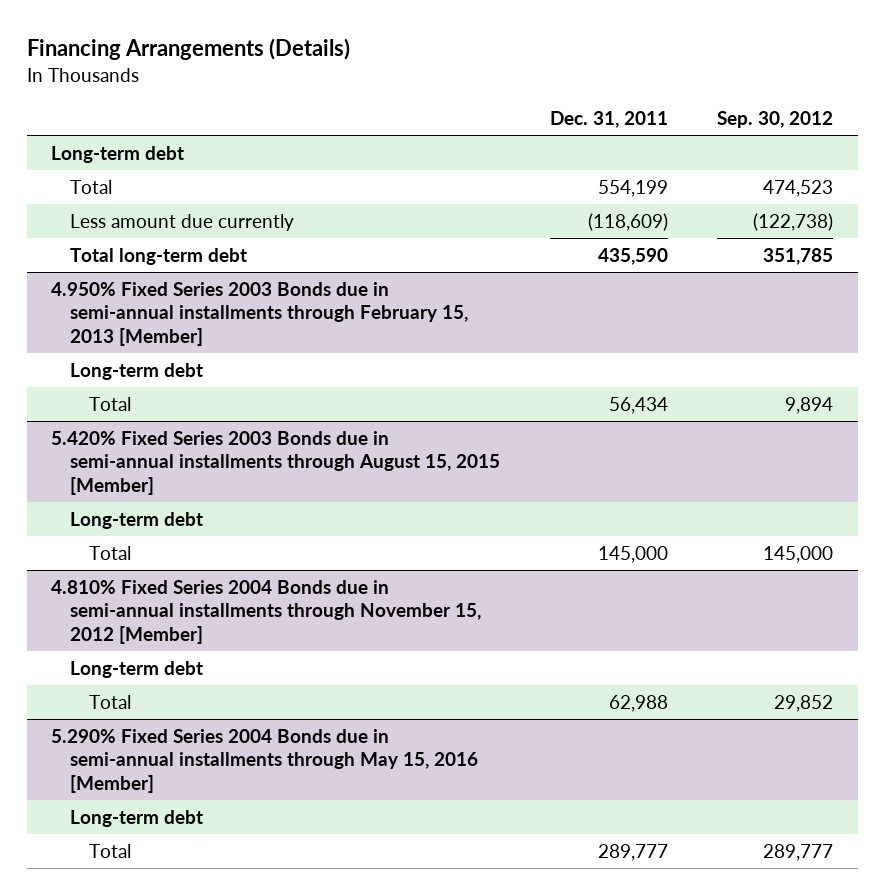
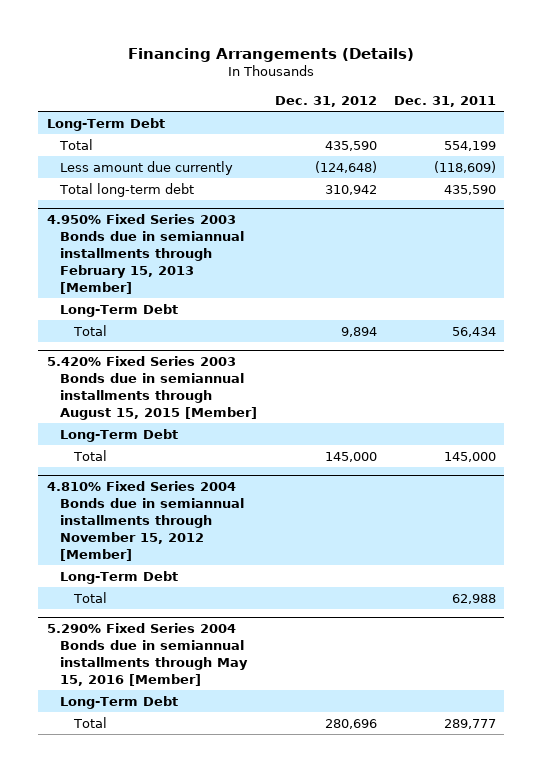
- | Dec. 31, 2011 | Sep. 30, 2012
+ | Dec. 31, 2012 | Dec. 31, 2011
- Long-term debt
+ Long-Term Debt
- 4.950% Fixed Series 2003 Bonds due in semi-annual installments through February 15, 2013 [Member]
- Long-term debt
+ 4.950% Fixed Series 2003 Bonds due in semiannual installments through February 15, 2013 [Member]
+ Long-Term Debt
- 5.420% Fixed Series 2003 Bonds due in semi-annual installments through August 15, 2015 [Member]
- Long-term debt
+ 5.420% Fixed Series 2003 Bonds due in semiannual installments through August 15, 2015 [Member]
+ Long-Term Debt
- 4.810% Fixed Series 2004 Bonds due in semi-annual installments through November 15, 2012 [Member]
- Long-term debt
+ 4.810% Fixed Series 2004 Bonds due in semiannual installments through November 15, 2012 [Member]
+ Long-Term Debt
- 5.290% Fixed Series 2004 Bonds due in semi-annual installments through May 15, 2016 [Member]
- Long-term debt
+ 5.290% Fixed Series 2004 Bonds due in semiannual installments through May 15, 2016 [Member]
+ Long-Term Debt

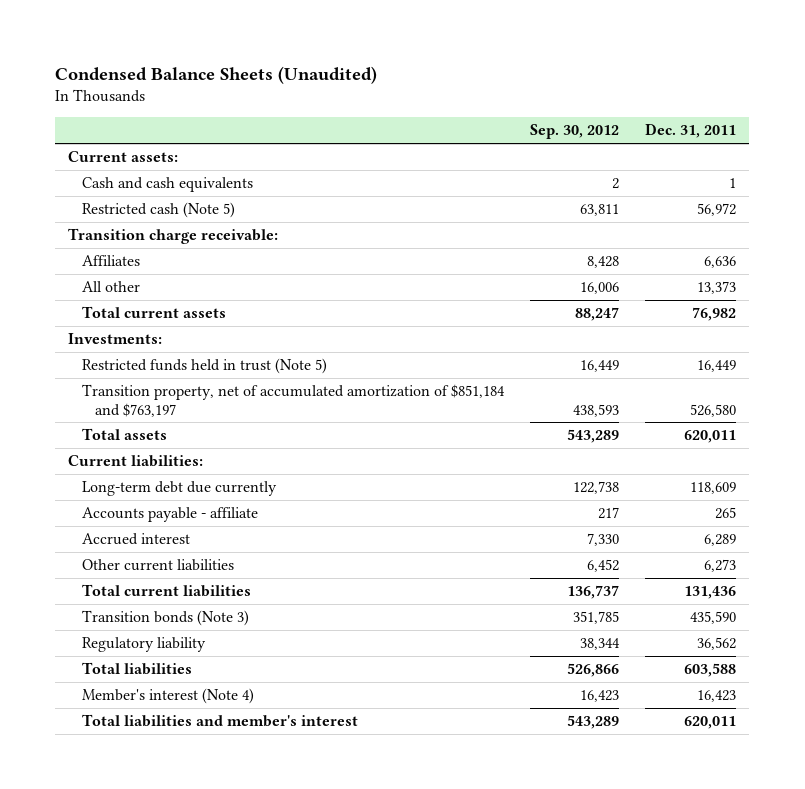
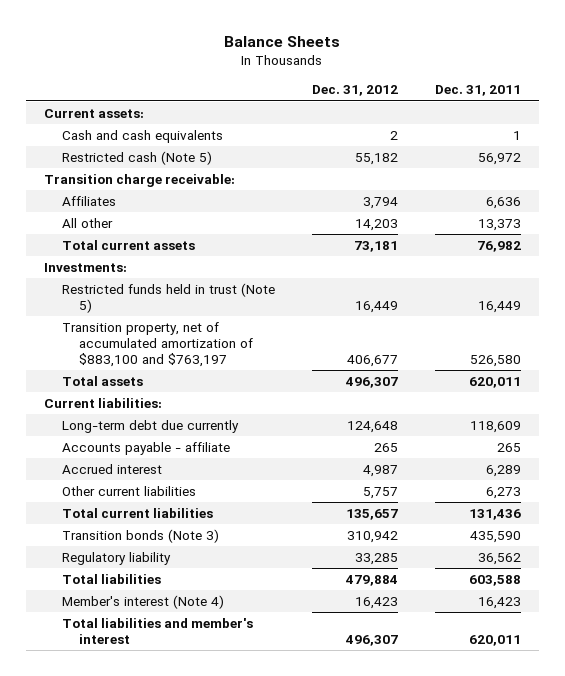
- Condensed Balance Sheets (Unaudited)
+ Balance Sheets
- | Sep. 30, 2012 | Dec. 31, 2011
+ | Dec. 31, 2012 | Dec. 31, 2011
- Transition property, net of accumulated amortization of $851,184 and $763,197 | 438,593 | 526,580
+ Transition property, net of accumulated amortization of $883,100 and $763,197 | 406,677 | 526,580

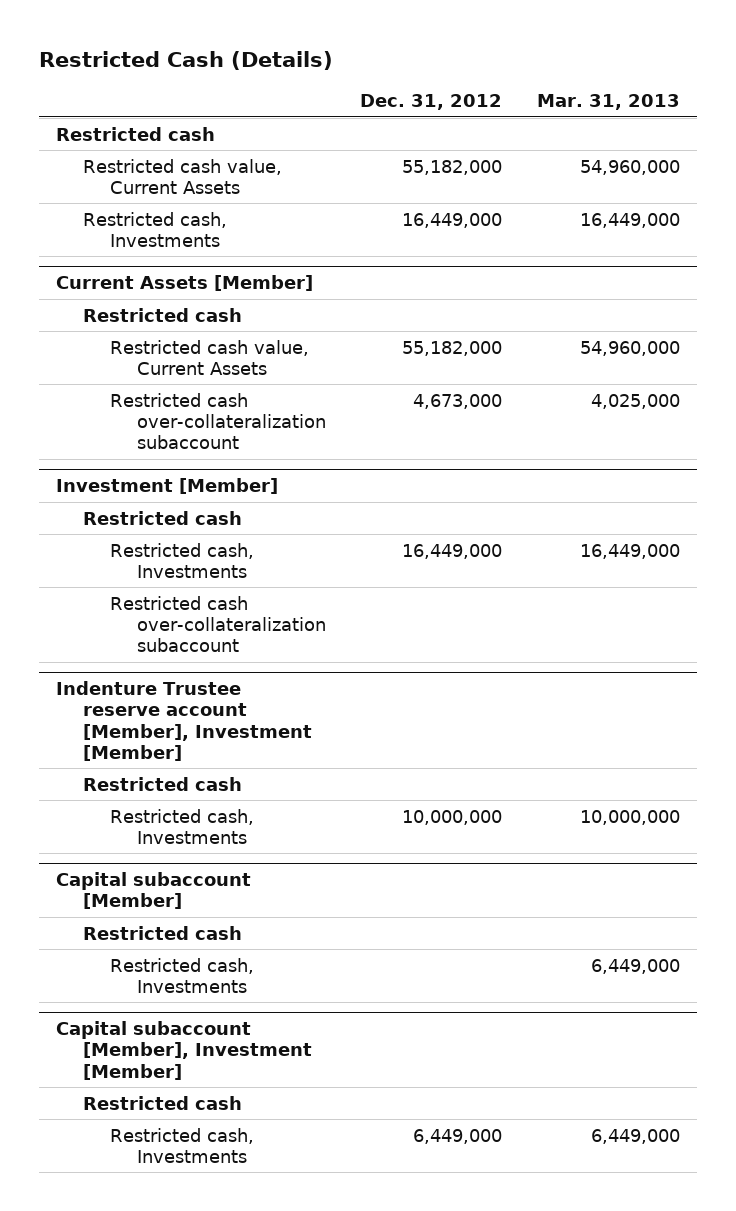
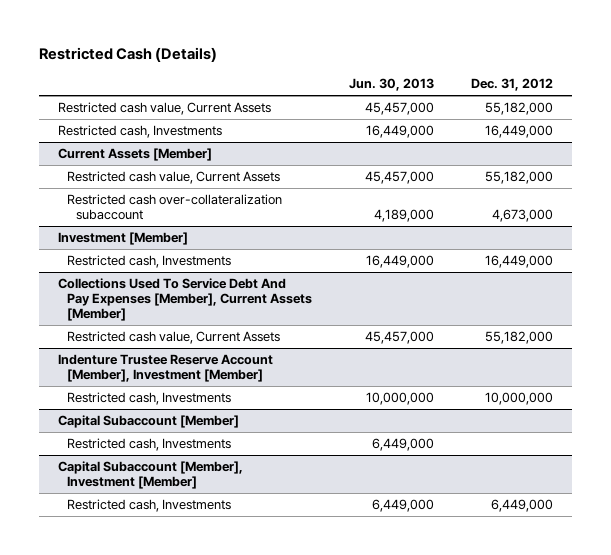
- | Dec. 31, 2012 | Mar. 31, 2013
+ | Jun. 30, 2013 | Dec. 31, 2012
- Restricted cash
@ Current Assets [Member]
- Restricted cash
@ Investment [Member]
- Restricted cash
- Restricted cash over-collateralization subaccount
- Indenture Trustee reserve account [Member], Investment [Member]
- Restricted cash
+ Collections Used To Service Debt And Pay Expenses [Member], Current Assets [Member]
+ Restricted cash value, Current Assets | 45,457,000 | 55,182,000
+ Indenture Trustee Reserve Account [Member], Investment [Member]
- Capital subaccount [Member]
- Restricted cash
+ Capital Subaccount [Member]
- Capital subaccount [Member], Investment [Member]
- Restricted cash
+ Capital Subaccount [Member], Investment [Member]

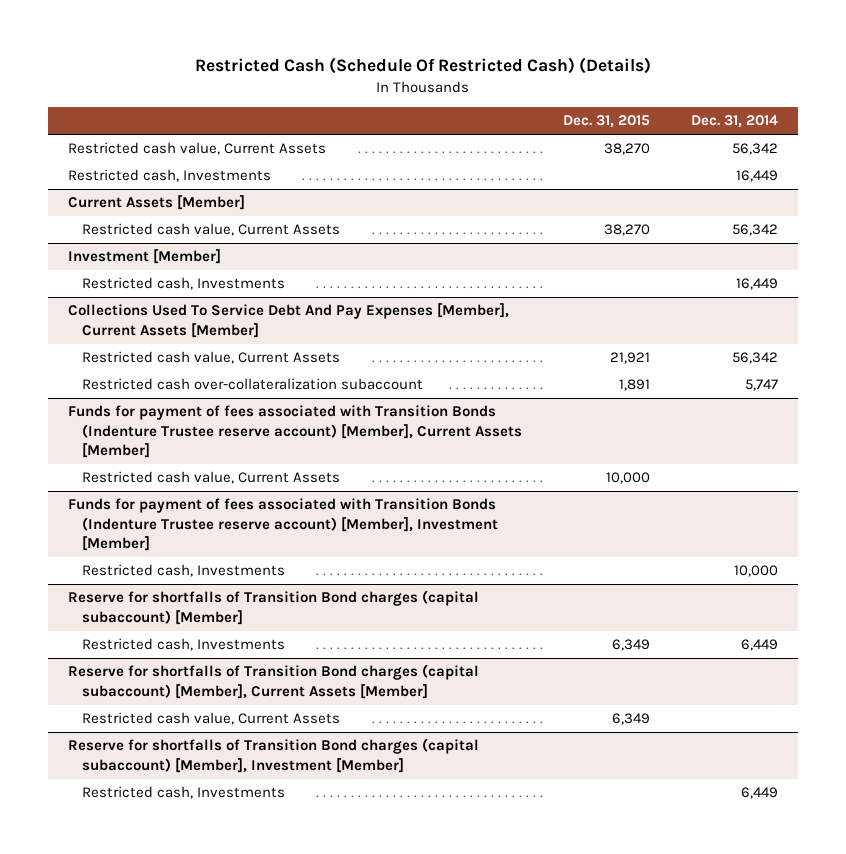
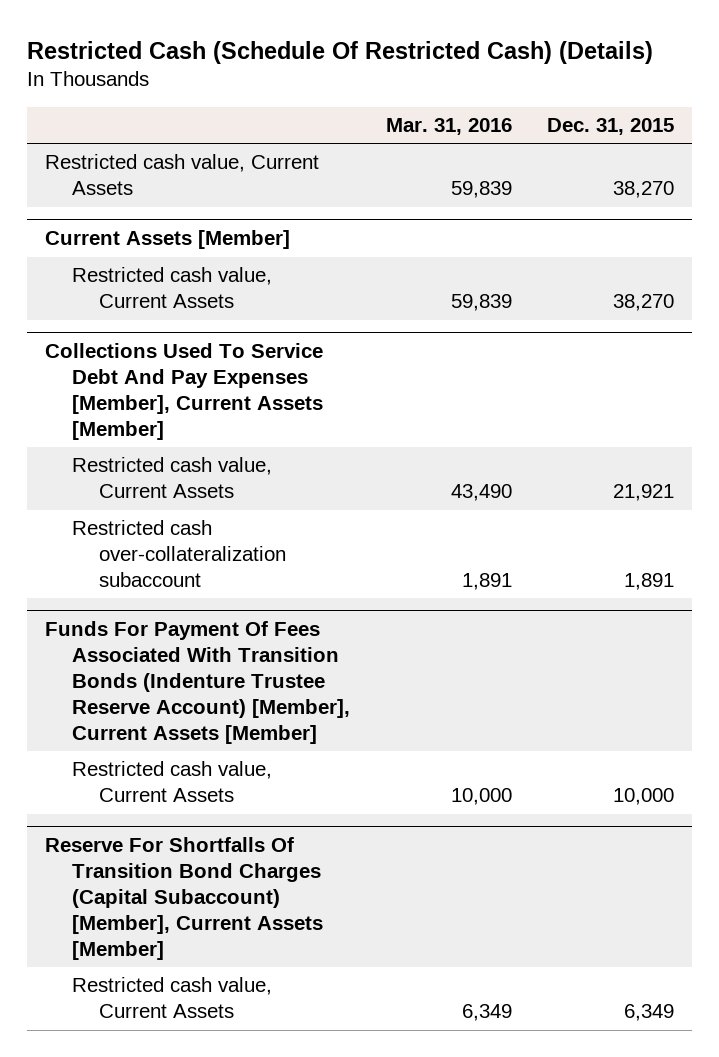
- | Dec. 31, 2015 | Dec. 31, 2014
+ | Mar. 31, 2016 | Dec. 31, 2015
- Restricted cash, Investments | | 16,449
- Investment [Member]
- Restricted cash, Investments | | 16,449
- Funds for payment of fees associated with Transition Bonds (Indenture Trustee reserve account) [Member], Current Assets [Member]
+ Funds For Payment Of Fees Associated With Transition Bonds (Indenture Trustee Reserve Account) [Member], Current Assets [Member]
- Funds for payment of fees associated with Transition Bonds (Indenture Trustee reserve account) [Member], Investment [Member]
- Restricted cash, Investments | | 10,000
- Reserve for shortfalls of Transition Bond charges (capital subaccount) [Member]
- Restricted cash, Investments | 6,349 | 6,449
- Reserve for shortfalls of Transition Bond charges (capital subaccount) [Member], Current Assets [Member]
+ Reserve For Shortfalls Of Transition Bond Charges (Capital Subaccount) [Member], Current Assets [Member]
- Reserve for shortfalls of Transition Bond charges (capital subaccount) [Member], Investment [Member]
- Restricted cash, Investments | | 6,449

